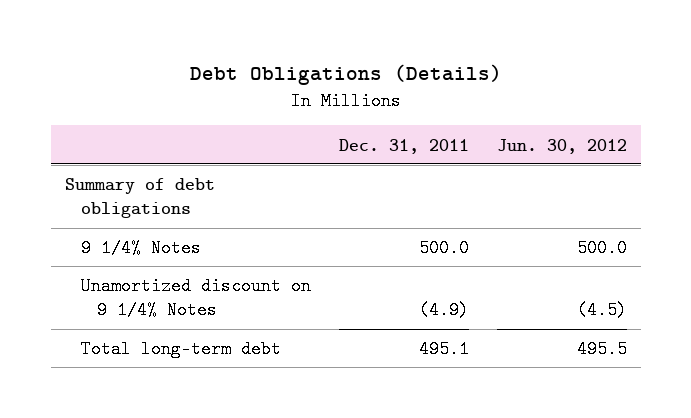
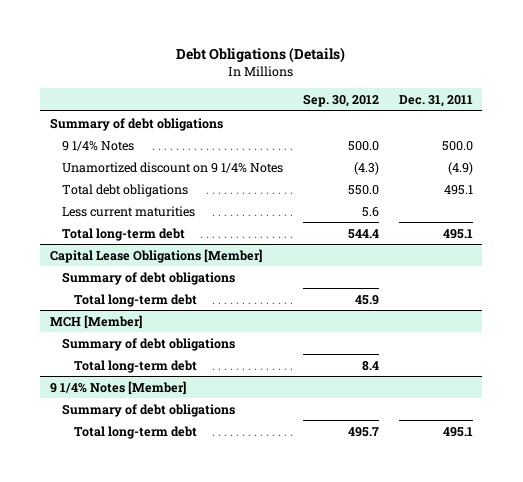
- | Dec. 31, 2011 | Jun. 30, 2012
+ | Sep. 30, 2012 | Dec. 31, 2011
+ Total debt obligations | 550.0 | 495.1
+ Less current maturities | 5.6 |
+ Capital Lease Obligations [Member]
+ Summary of debt obligations
+ Total long-term debt | 45.9 |
+ MCH [Member]
+ Summary of debt obligations
+ Total long-term debt | 8.4 |
+ 9 1/4% Notes [Member]
+ Summary of debt obligations
+ Total long-term debt | 495.7 | 495.1

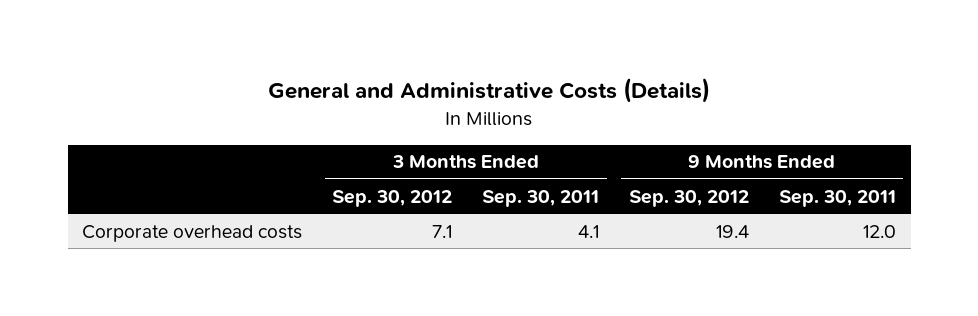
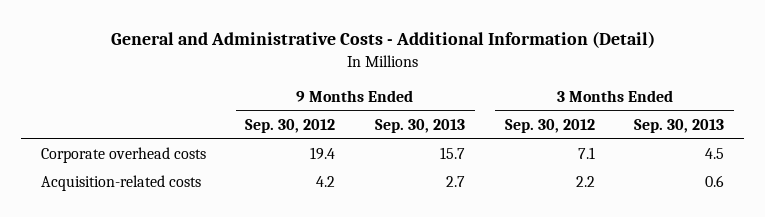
- General and Administrative Costs (Details)
+ General and Administrative Costs - Additional Information (Detail)
- | 3 Months Ended Sep. 30, 2012 | 3 Months Ended Sep. 30, 2011 | 9 Months Ended Sep. 30, 2012 | 9 Months Ended Sep. 30, 2011
+ | 9 Months Ended Sep. 30, 2012 | 9 Months Ended Sep. 30, 2013 | 3 Months Ended Sep. 30, 2012 | 3 Months Ended Sep. 30, 2013
+ Acquisition-related costs | 4.2 | 2.7 | 2.2 | 0.6

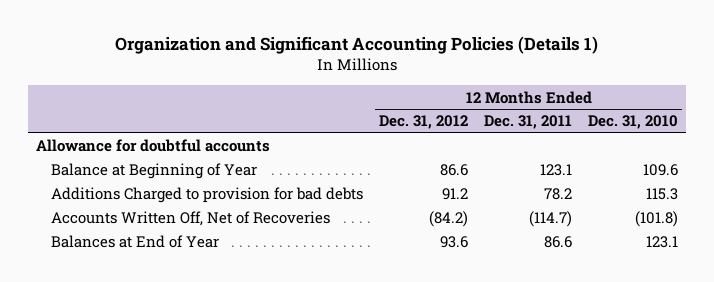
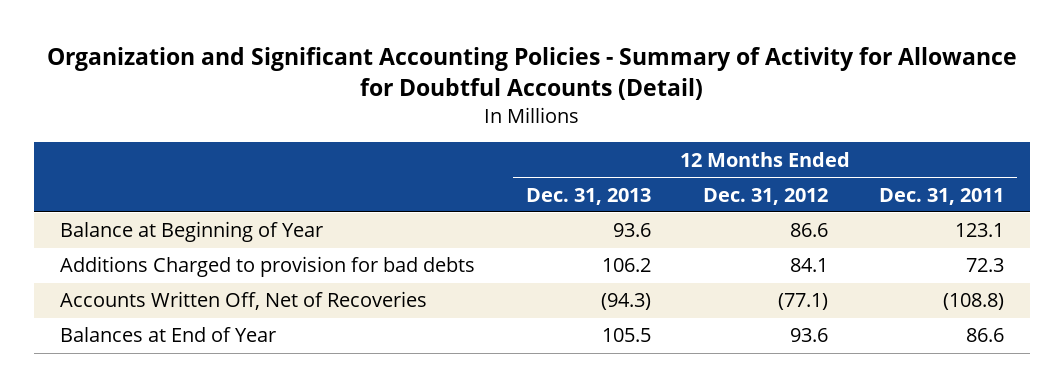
- Organization and Significant Accounting Policies (Details 1)
+ Organization and Significant Accounting Policies - Summary of Activity for Allowance for Doubtful Accounts (Detail)
- | 12 Months Ended Dec. 31, 2012 | 12 Months Ended Dec. 31, 2011 | 12 Months Ended Dec. 31, 2010
+ | 12 Months Ended Dec. 31, 2013 | 12 Months Ended Dec. 31, 2012 | 12 Months Ended Dec. 31, 2011
- Allowance for doubtful accounts
- Additions Charged to provision for bad debts | 91.2 | 78.2 | 115.3
- Accounts Written Off, Net of Recoveries | (84.2) | (114.7) | (101.8)
+ Additions Charged to provision for bad debts | 106.2 | 84.1 | 72.3
+ Accounts Written Off, Net of Recoveries | (94.3) | (77.1) | (108.8)

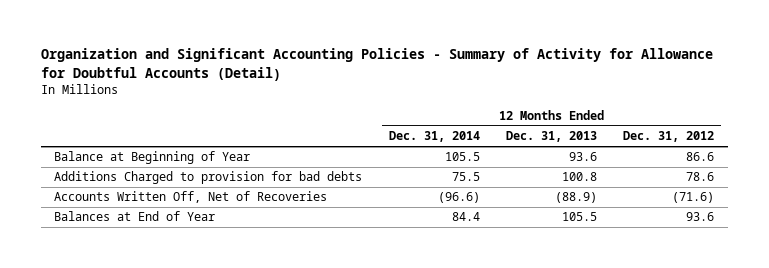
- | 12 Months Ended Dec. 31, 2013 | 12 Months Ended Dec. 31, 2012 | 12 Months Ended Dec. 31, 2011
+ | 12 Months Ended Dec. 31, 2014 | 12 Months Ended Dec. 31, 2013 | 12 Months Ended Dec. 31, 2012
- Additions Charged to provision for bad debts | 106.2 | 84.1 | 72.3
- Accounts Written Off, Net of Recoveries | (94.3) | (77.1) | (108.8)
+ Additions Charged to provision for bad debts | 75.5 | 100.8 | 78.6
+ Accounts Written Off, Net of Recoveries | (96.6) | (88.9) | (71.6)

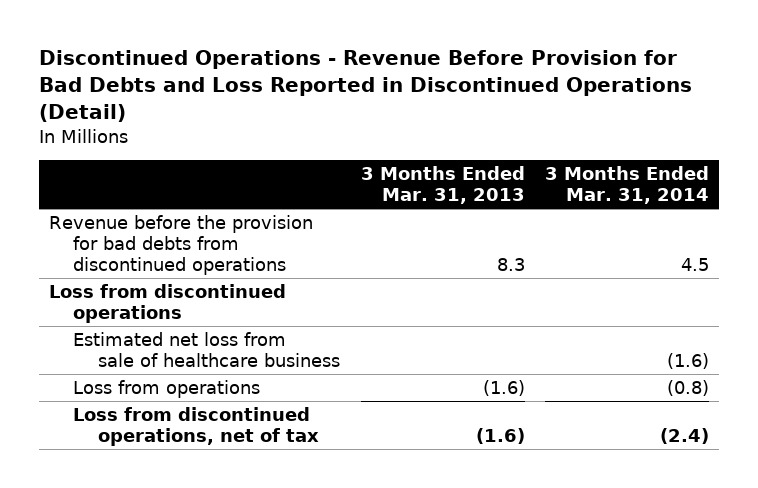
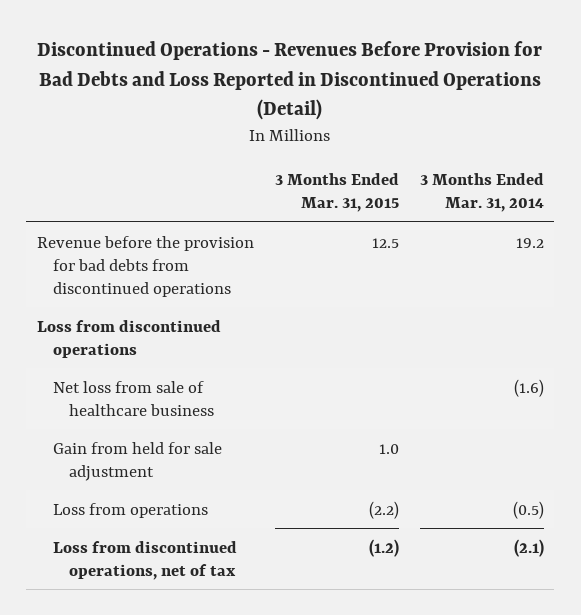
- Discontinued Operations - Revenue Before Provision for Bad Debts and Loss Reported in Discontinued Operations (Detail)
+ Discontinued Operations - Revenues Before Provision for Bad Debts and Loss Reported in Discontinued Operations (Detail)
- | 3 Months Ended Mar. 31, 2013 | 3 Months Ended Mar. 31, 2014
+ | 3 Months Ended Mar. 31, 2015 | 3 Months Ended Mar. 31, 2014
- Revenue before the provision for bad debts from discontinued operations | 8.3 | 4.5
+ Revenue before the provision for bad debts from discontinued operations | 12.5 | 19.2
- Estimated net loss from sale of healthcare business | | (1.6)
- Loss from operations | (1.6) | (0.8)
- Loss from discontinued operations, net of tax | (1.6) | (2.4)
+ Net loss from sale of healthcare business | | (1.6)
+ Gain from held for sale adjustment | 1.0 |
+ Loss from operations | (2.2) | (0.5)
+ Loss from discontinued operations, net of tax | (1.2) | (2.1)

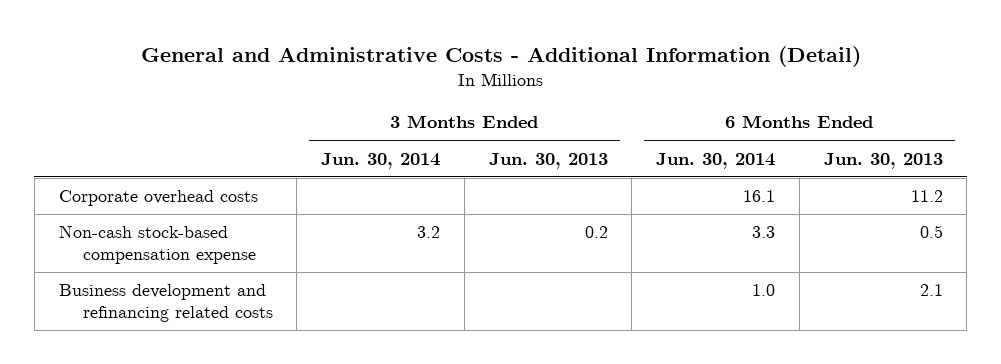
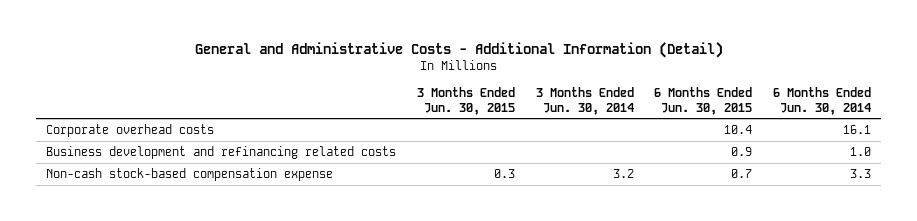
- | 3 Months Ended Jun. 30, 2014 | 3 Months Ended Jun. 30, 2013 | 6 Months Ended Jun. 30, 2014 | 6 Months Ended Jun. 30, 2013
+ | 3 Months Ended Jun. 30, 2015 | 3 Months Ended Jun. 30, 2014 | 6 Months Ended Jun. 30, 2015 | 6 Months Ended Jun. 30, 2014
moved down: Non-cash stock-based compensation expense | 0.3 | 3.2 | 0.7 | 3.3

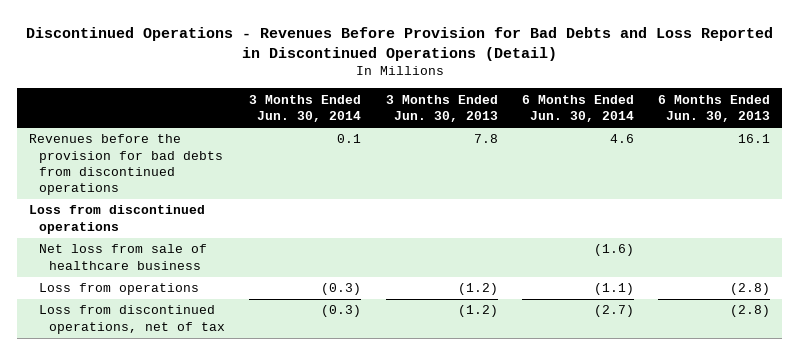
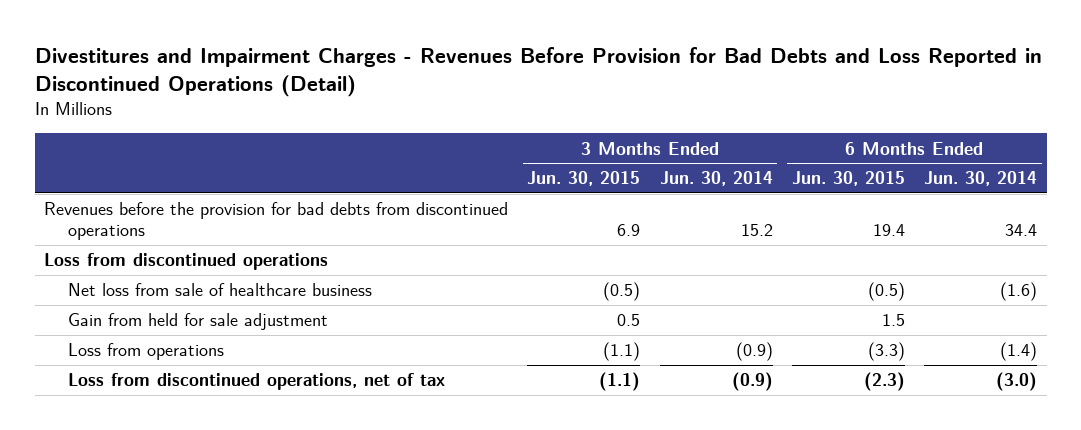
- Discontinued Operations - Revenues Before Provision for Bad Debts and Loss Reported in Discontinued Operations (Detail)
+ Divestitures and Impairment Charges - Revenues Before Provision for Bad Debts and Loss Reported in Discontinued Operations (Detail)
- | 3 Months Ended Jun. 30, 2014 | 3 Months Ended Jun. 30, 2013 | 6 Months Ended Jun. 30, 2014 | 6 Months Ended Jun. 30, 2013
+ | 3 Months Ended Jun. 30, 2015 | 3 Months Ended Jun. 30, 2014 | 6 Months Ended Jun. 30, 2015 | 6 Months Ended Jun. 30, 2014
- Revenues before the provision for bad debts from discontinued operations | 0.1 | 7.8 | 4.6 | 16.1
+ Revenues before the provision for bad debts from discontinued operations | 6.9 | 15.2 | 19.4 | 34.4
- Loss from operations | (0.3) | (1.2) | (1.1) | (2.8)
- Loss from discontinued operations, net of tax | (0.3) | (1.2) | (2.7) | (2.8)
+ Gain from held for sale adjustment | 0.5 | | 1.5 |
+ Loss from operations | (1.1) | (0.9) | (3.3) | (1.4)
+ Loss from discontinued operations, net of tax | (1.1) | (0.9) | (2.3) | (3.0)

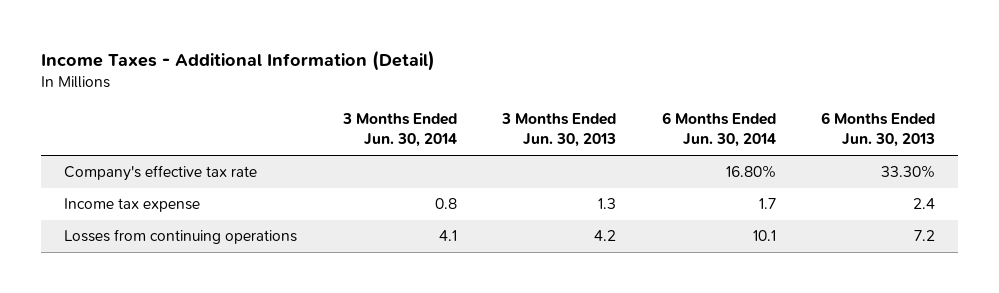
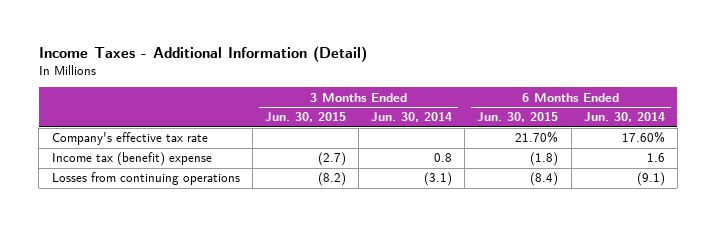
- | 3 Months Ended Jun. 30, 2014 | 3 Months Ended Jun. 30, 2013 | 6 Months Ended Jun. 30, 2014 | 6 Months Ended Jun. 30, 2013
+ | 3 Months Ended Jun. 30, 2015 | 3 Months Ended Jun. 30, 2014 | 6 Months Ended Jun. 30, 2015 | 6 Months Ended Jun. 30, 2014
- Company's effective tax rate | | | 16.80% | 33.30%
- Income tax expense | 0.8 | 1.3 | 1.7 | 2.4
- Losses from continuing operations | 4.1 | 4.2 | 10.1 | 7.2
+ Company's effective tax rate | | | 21.70% | 17.60%
+ Income tax (benefit) expense | (2.7) | 0.8 | (1.8) | 1.6
+ Losses from continuing operations | (8.2) | (3.1) | (8.4) | (9.1)

